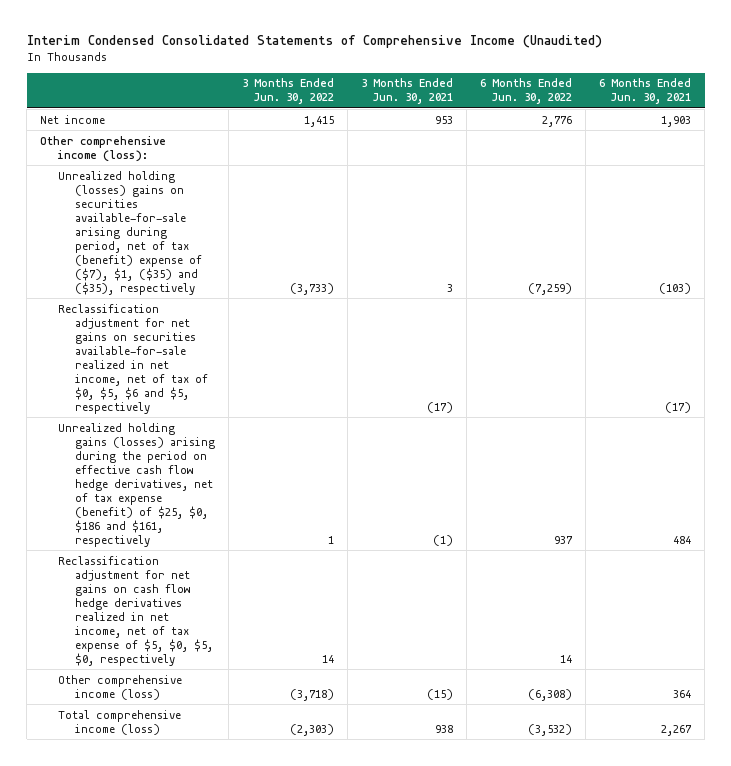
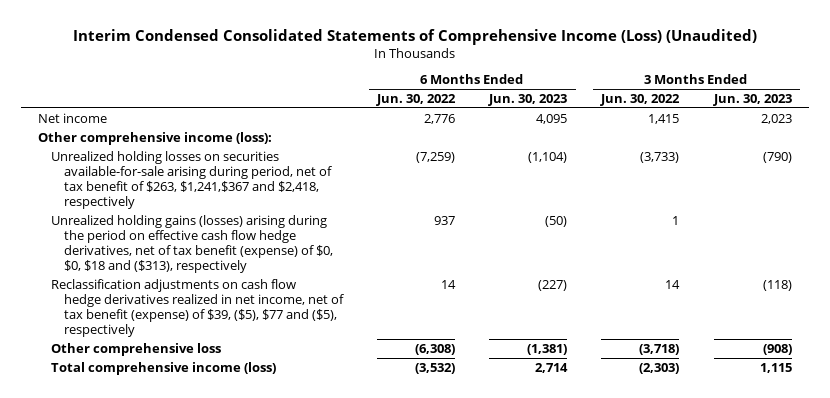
- Interim Condensed Consolidated Statements of Comprehensive Income (Unaudited)
+ Interim Condensed Consolidated Statements of Comprehensive Income (Loss) (Unaudited)
- | 3 Months Ended Jun. 30, 2022 | 3 Months Ended Jun. 30, 2021 | 6 Months Ended Jun. 30, 2022 | 6 Months Ended Jun. 30, 2021
+ | 6 Months Ended Jun. 30, 2022 | 6 Months Ended Jun. 30, 2023 | 3 Months Ended Jun. 30, 2022 | 3 Months Ended Jun. 30, 2023
- Unrealized holding (losses) gains on securities available-for-sale arising during period, net of tax (benefit) expense of ($7), $1, ($35) and ($35), respectively | (3,733) | 3 | (7,259) | (103)
- Reclassification adjustment for net gains on securities available-for-sale realized in net income, net of tax of $0, $5, $6 and $5, respectively | | (17) | | (17)
- Unrealized holding gains (losses) arising during the period on effective cash flow hedge derivatives, net of tax expense (benefit) of $25, $0, $186 and $161, respectively | 1 | (1) | 937 | 484
- Reclassification adjustment for net gains on cash flow hedge derivatives realized in net income, net of tax expense of $5, $0, $5, $0, respectively | 14 | | 14 |
- Other comprehensive income (loss) | (3,718) | (15) | (6,308) | 364
+ Unrealized holding losses on securities available-for-sale arising during period, net of tax benefit of $263, $1,241,$367 and $2,418, respectively | (7,259) | (1,104) | (3,733) | (790)
+ Unrealized holding gains (losses) arising during the period on effective cash flow hedge derivatives, net of tax benefit (expense) of $0, $0, $18 and ($313), respectively | 937 | (50) | 1 |
+ Reclassification adjustments on cash flow hedge derivatives realized in net income, net of tax benefit (expense) of $39, ($5), $77 and ($5), respectively | 14 | (227) | 14 | (118)
+ Other comprehensive loss | (6,308) | (1,381) | (3,718) | (908)

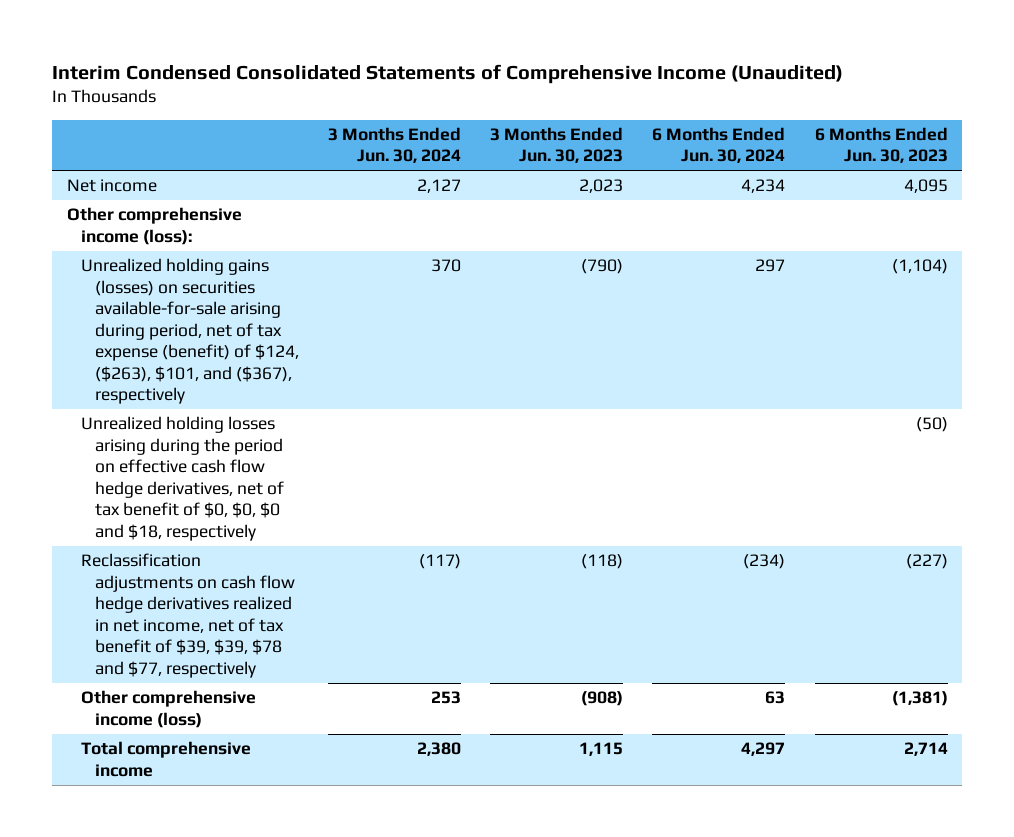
- Interim Condensed Consolidated Statements of Comprehensive Income (Loss) (Unaudited)
+ Interim Condensed Consolidated Statements of Comprehensive Income (Unaudited)
- | 6 Months Ended Jun. 30, 2022 | 6 Months Ended Jun. 30, 2023 | 3 Months Ended Jun. 30, 2022 | 3 Months Ended Jun. 30, 2023
+ | 3 Months Ended Jun. 30, 2024 | 3 Months Ended Jun. 30, 2023 | 6 Months Ended Jun. 30, 2024 | 6 Months Ended Jun. 30, 2023
- Unrealized holding losses on securities available-for-sale arising during period, net of tax benefit of $263, $1,241,$367 and $2,418, respectively | (7,259) | (1,104) | (3,733) | (790)
- Unrealized holding gains (losses) arising during the period on effective cash flow hedge derivatives, net of tax benefit (expense) of $0, $0, $18 and ($313), respectively | 937 | (50) | 1 |
- Reclassification adjustments on cash flow hedge derivatives realized in net income, net of tax benefit (expense) of $39, ($5), $77 and ($5), respectively | 14 | (227) | 14 | (118)
- Other comprehensive loss | (6,308) | (1,381) | (3,718) | (908)
- Total comprehensive income (loss) | (3,532) | 2,714 | (2,303) | 1,115
+ Unrealized holding gains (losses) on securities available-for-sale arising during period, net of tax expense (benefit) of $124, ($263), $101, and ($367), respectively | 370 | (790) | 297 | (1,104)
+ Unrealized holding losses arising during the period on effective cash flow hedge derivatives, net of tax benefit of $0, $0, $0 and $18, respectively | | | | (50)
+ Reclassification adjustments on cash flow hedge derivatives realized in net income, net of tax benefit of $39, $39, $78 and $77, respectively | (117) | (118) | (234) | (227)
+ Other comprehensive income (loss) | 253 | (908) | 63 | (1,381)
+ Total comprehensive income | 2,380 | 1,115 | 4,297 | 2,714

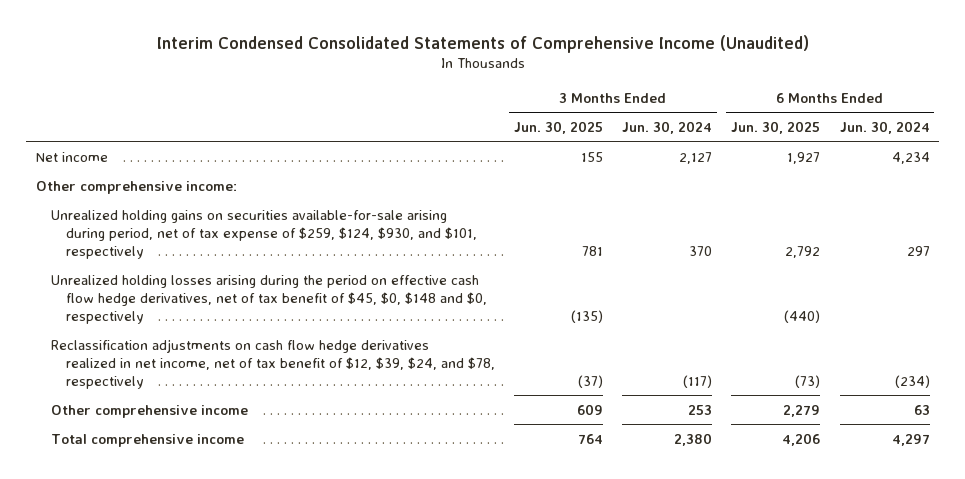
- | 3 Months Ended Jun. 30, 2024 | 3 Months Ended Jun. 30, 2023 | 6 Months Ended Jun. 30, 2024 | 6 Months Ended Jun. 30, 2023
+ | 3 Months Ended Jun. 30, 2025 | 3 Months Ended Jun. 30, 2024 | 6 Months Ended Jun. 30, 2025 | 6 Months Ended Jun. 30, 2024
- Other comprehensive income (loss):
- Unrealized holding gains (losses) on securities available-for-sale arising during period, net of tax expense (benefit) of $124, ($263), $101, and ($367), respectively | 370 | (790) | 297 | (1,104)
- Unrealized holding losses arising during the period on effective cash flow hedge derivatives, net of tax benefit of $0, $0, $0 and $18, respectively | | | | (50)
- Reclassification adjustments on cash flow hedge derivatives realized in net income, net of tax benefit of $39, $39, $78 and $77, respectively | (117) | (118) | (234) | (227)
- Other comprehensive income (loss) | 253 | (908) | 63 | (1,381)
+ Other comprehensive income:
+ Unrealized holding gains on securities available-for-sale arising during period, net of tax expense of $259, $124, $930, and $101, respectively | 781 | 370 | 2,792 | 297
+ Unrealized holding losses arising during the period on effective cash flow hedge derivatives, net of tax benefit of $45, $0, $148 and $0, respectively | (135) | | (440) |
+ Reclassification adjustments on cash flow hedge derivatives realized in net income, net of tax benefit of $12, $39, $24, and $78, respectively | (37) | (117) | (73) | (234)
+ Other comprehensive income | 609 | 253 | 2,279 | 63

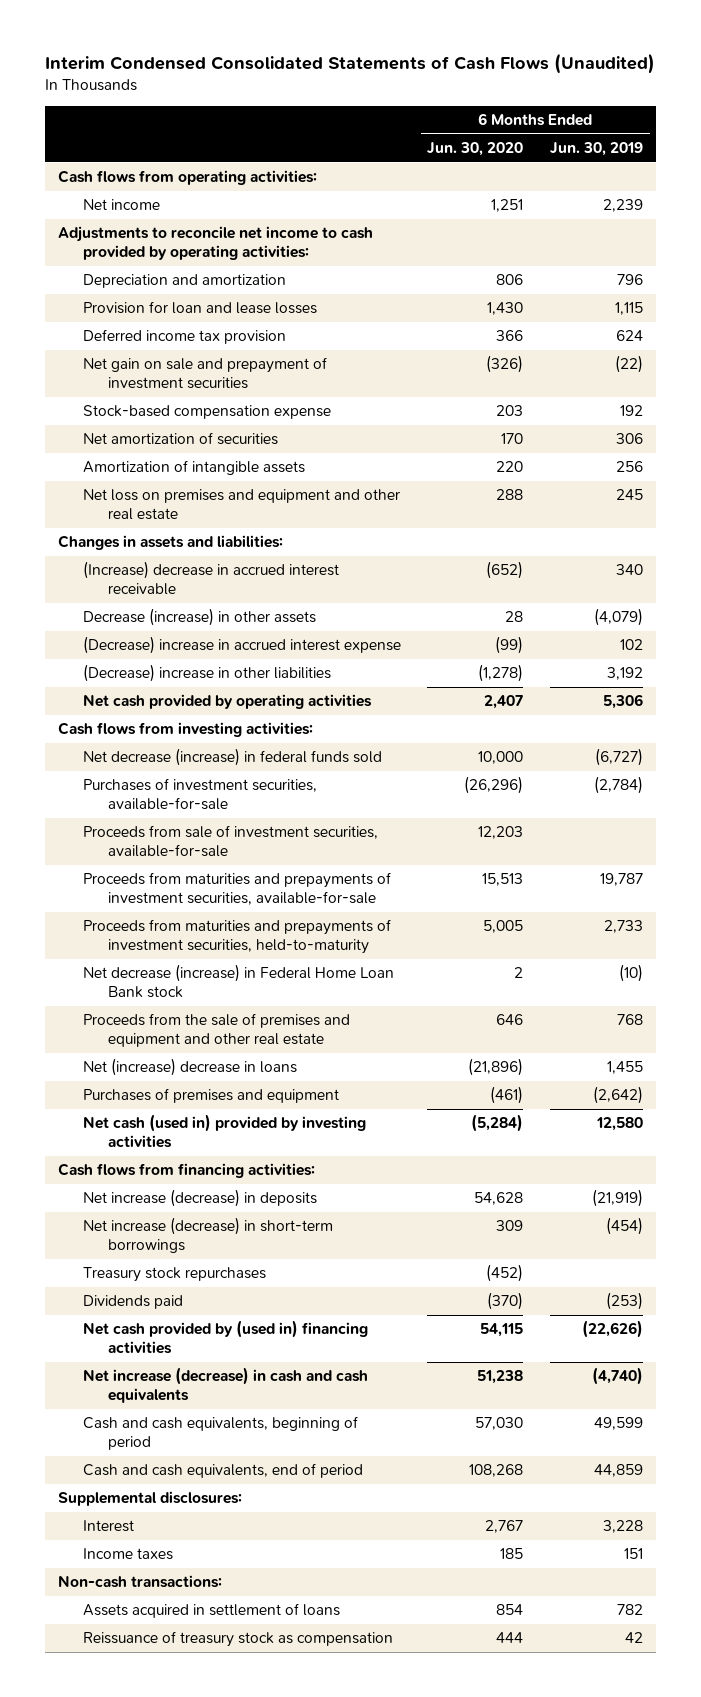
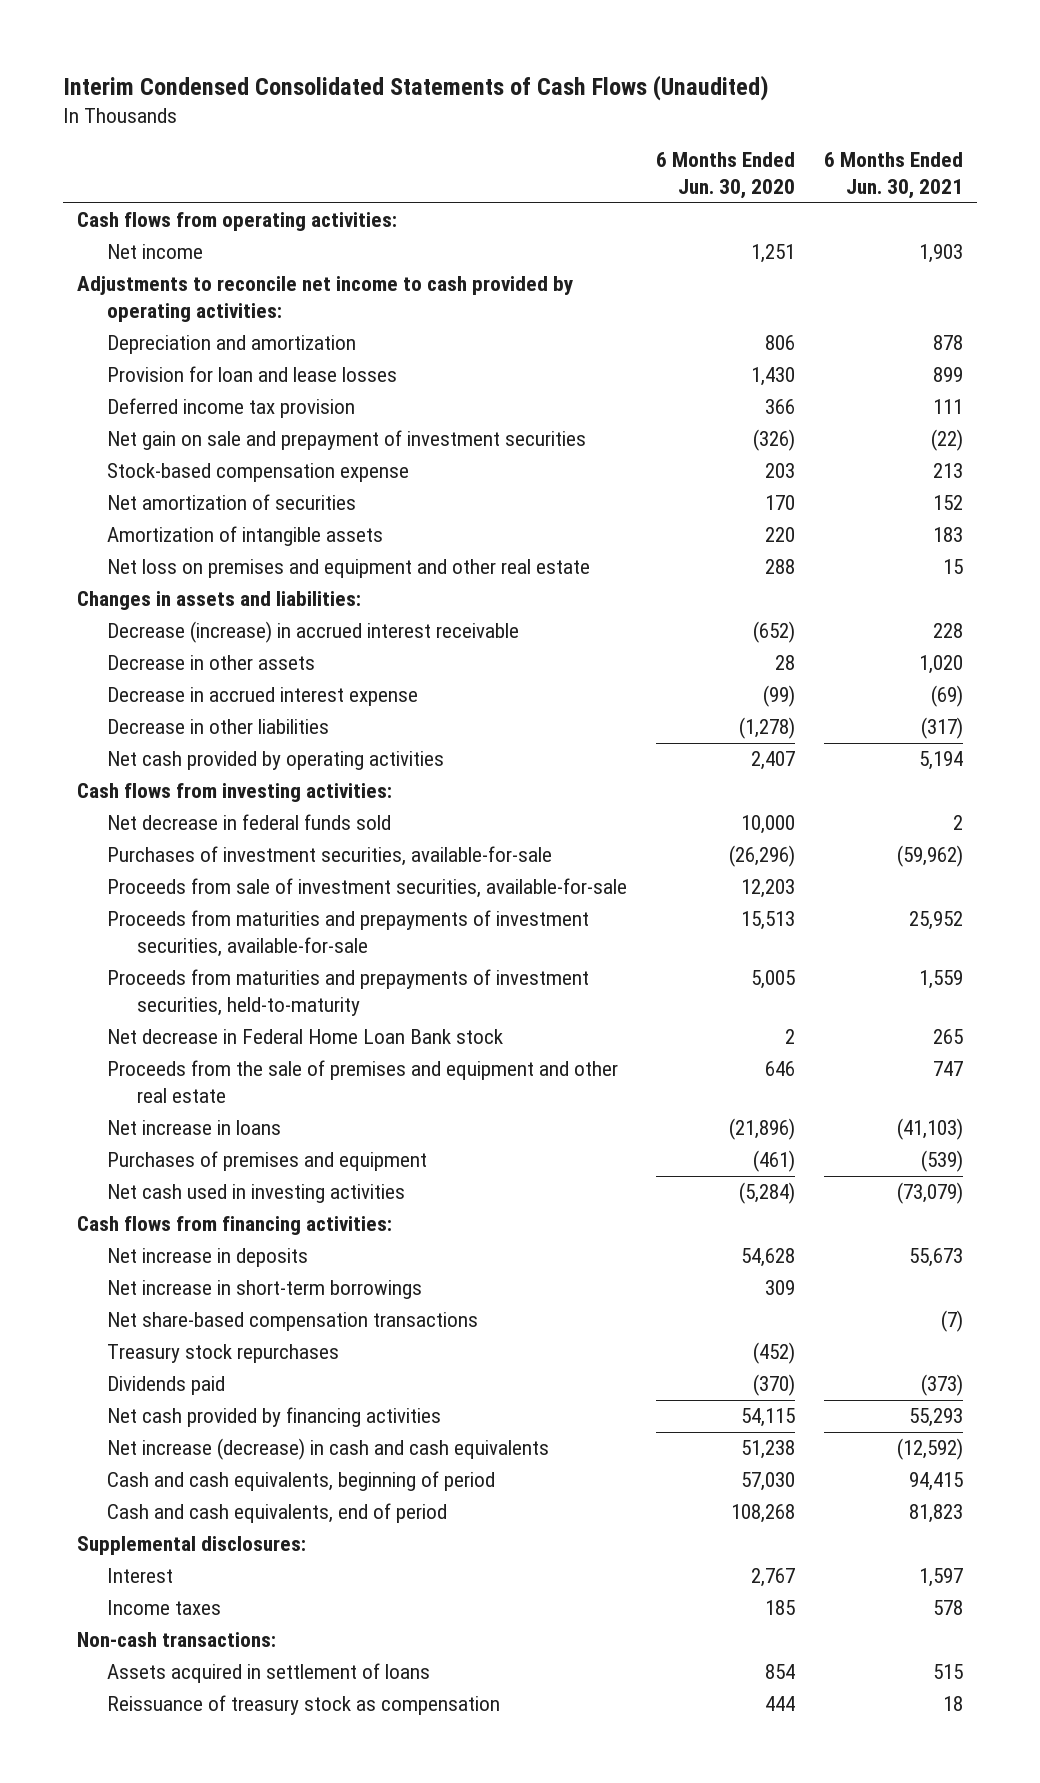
- | 6 Months Ended Jun. 30, 2020 | 6 Months Ended Jun. 30, 2019
+ | 6 Months Ended Jun. 30, 2020 | 6 Months Ended Jun. 30, 2021
- (Increase) decrease in accrued interest receivable | (652) | 340
- Decrease (increase) in other assets | 28 | (4,079)
- (Decrease) increase in accrued interest expense | (99) | 102
- (Decrease) increase in other liabilities | (1,278) | 3,192
+ Decrease (increase) in accrued interest receivable | (652) | 228
+ Decrease in other assets | 28 | 1,020
+ Decrease in accrued interest expense | (99) | (69)
+ Decrease in other liabilities | (1,278) | (317)
- Net decrease (increase) in federal funds sold | 10,000 | (6,727)
+ Net decrease in federal funds sold | 10,000 | 2
- Net decrease (increase) in Federal Home Loan Bank stock | 2 | (10)
+ Net decrease in Federal Home Loan Bank stock | 2 | 265
- Net (increase) decrease in loans | (21,896) | 1,455
+ Net increase in loans | (21,896) | (41,103)
- Net cash (used in) provided by investing activities | (5,284) | 12,580
+ Net cash used in investing activities | (5,284) | (73,079)
- Net increase (decrease) in deposits | 54,628 | (21,919)
- Net increase (decrease) in short-term borrowings | 309 | (454)
+ Net increase in deposits | 54,628 | 55,673
+ Net increase in short-term borrowings | 309 |
+ Net share-based compensation transactions | | (7)
- Net cash provided by (used in) financing activities | 54,115 | (22,626)
+ Net cash provided by financing activities | 54,115 | 55,293

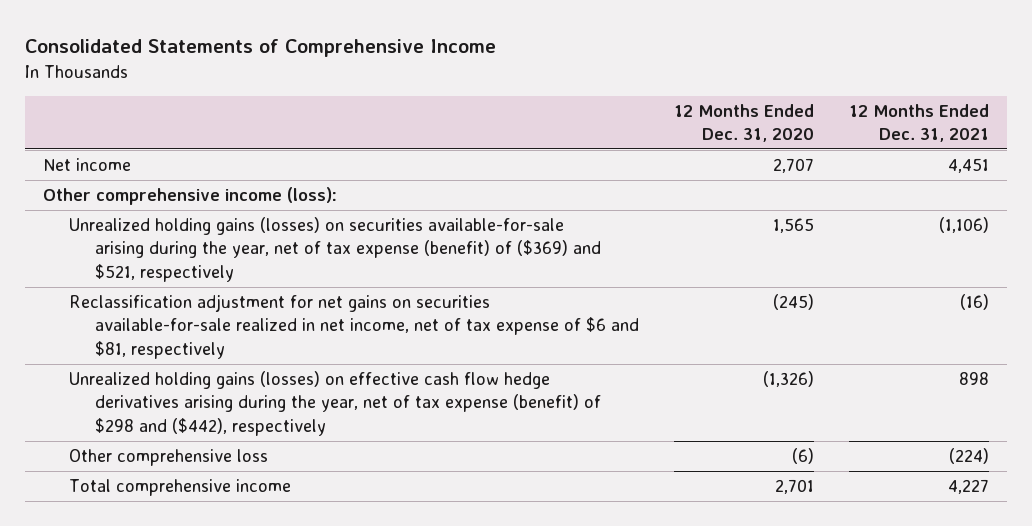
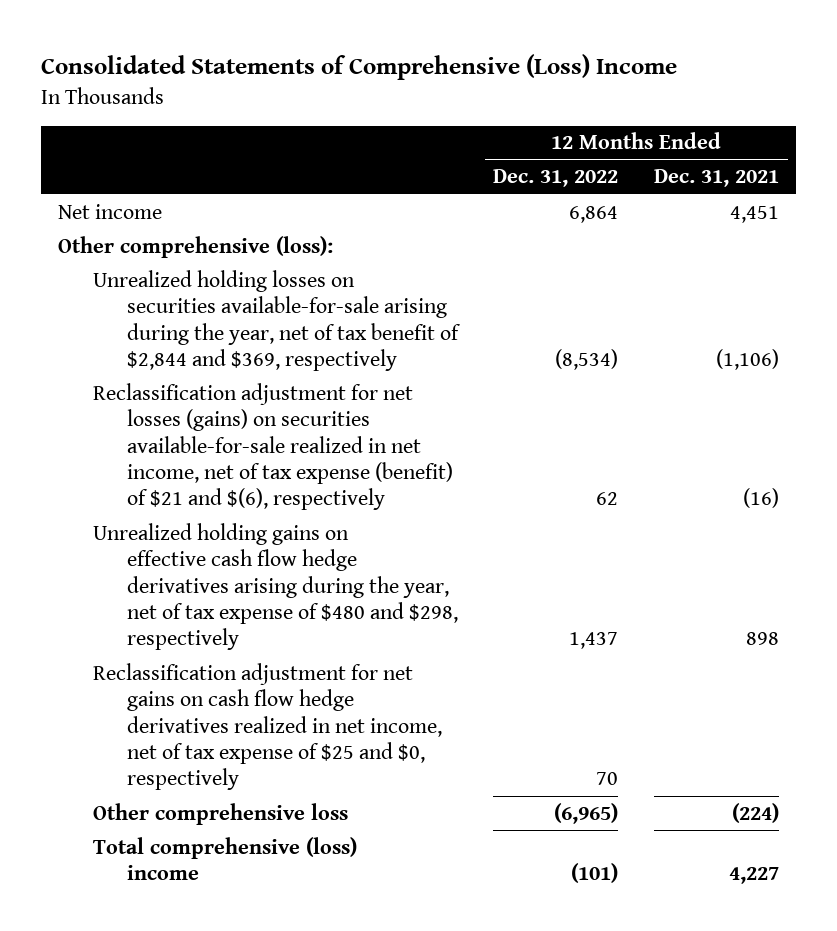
- Consolidated Statements of Comprehensive Income
+ Consolidated Statements of Comprehensive (Loss) Income
- | 12 Months Ended Dec. 31, 2020 | 12 Months Ended Dec. 31, 2021
+ | 12 Months Ended Dec. 31, 2022 | 12 Months Ended Dec. 31, 2021
- Other comprehensive income (loss):
- Unrealized holding gains (losses) on securities available-for-sale arising during the year, net of tax expense (benefit) of ($369) and $521, respectively | 1,565 | (1,106)
- Reclassification adjustment for net gains on securities available-for-sale realized in net income, net of tax expense of $6 and $81, respectively | (245) | (16)
- Unrealized holding gains (losses) on effective cash flow hedge derivatives arising during the year, net of tax expense (benefit) of $298 and ($442), respectively | (1,326) | 898
+ Other comprehensive (loss):
+ Unrealized holding losses on securities available-for-sale arising during the year, net of tax benefit of $2,844 and $369, respectively | (8,534) | (1,106)
+ Reclassification adjustment for net losses (gains) on securities available-for-sale realized in net income, net of tax expense (benefit) of $21 and $(6), respectively | 62 | (16)
+ Unrealized holding gains on effective cash flow hedge derivatives arising during the year, net of tax expense of $480 and $298, respectively | 1,437 | 898
+ Reclassification adjustment for net gains on cash flow hedge derivatives realized in net income, net of tax expense of $25 and $0, respectively | 70 |
- Total comprehensive income | 2,701 | 4,227
+ Total comprehensive (loss) income | (101) | 4,227

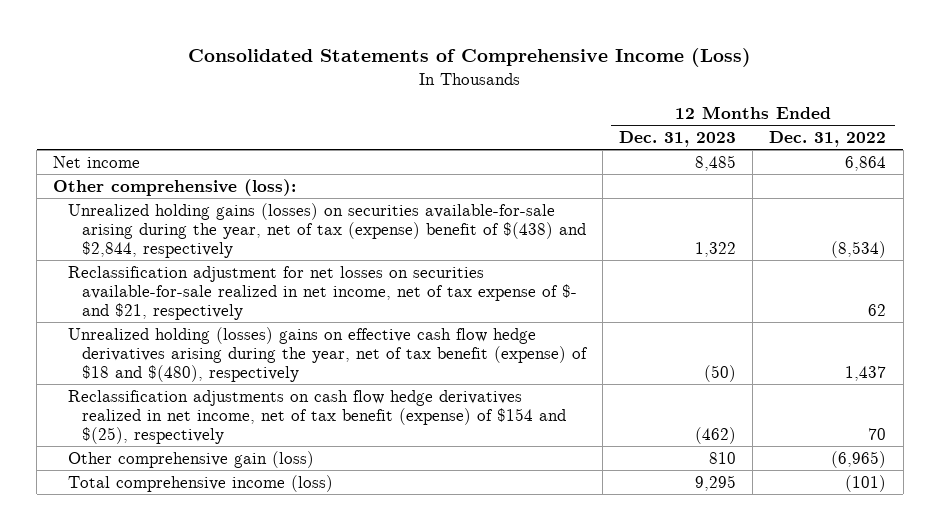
- Consolidated Statements of Comprehensive (Loss) Income
+ Consolidated Statements of Comprehensive Income (Loss)
- | 12 Months Ended Dec. 31, 2022 | 12 Months Ended Dec. 31, 2021
+ | 12 Months Ended Dec. 31, 2023 | 12 Months Ended Dec. 31, 2022
- Unrealized holding losses on securities available-for-sale arising during the year, net of tax benefit of $2,844 and $369, respectively | (8,534) | (1,106)
- Reclassification adjustment for net losses (gains) on securities available-for-sale realized in net income, net of tax expense (benefit) of $21 and $(6), respectively | 62 | (16)
- Unrealized holding gains on effective cash flow hedge derivatives arising during the year, net of tax expense of $480 and $298, respectively | 1,437 | 898
- Reclassification adjustment for net gains on cash flow hedge derivatives realized in net income, net of tax expense of $25 and $0, respectively | 70 |
- Other comprehensive loss | (6,965) | (224)
- Total comprehensive (loss) income | (101) | 4,227
+ Unrealized holding gains (losses) on securities available-for-sale arising during the year, net of tax (expense) benefit of $(438) and $2,844, respectively | 1,322 | (8,534)
+ Reclassification adjustment for net losses on securities available-for-sale realized in net income, net of tax expense of $- and $21, respectively | | 62
+ Unrealized holding (losses) gains on effective cash flow hedge derivatives arising during the year, net of tax benefit (expense) of $18 and $(480), respectively | (50) | 1,437
+ Reclassification adjustments on cash flow hedge derivatives realized in net income, net of tax benefit (expense) of $154 and $(25), respectively | (462) | 70
+ Other comprehensive gain (loss) | 810 | (6,965)
+ Total comprehensive income (loss) | 9,295 | (101)

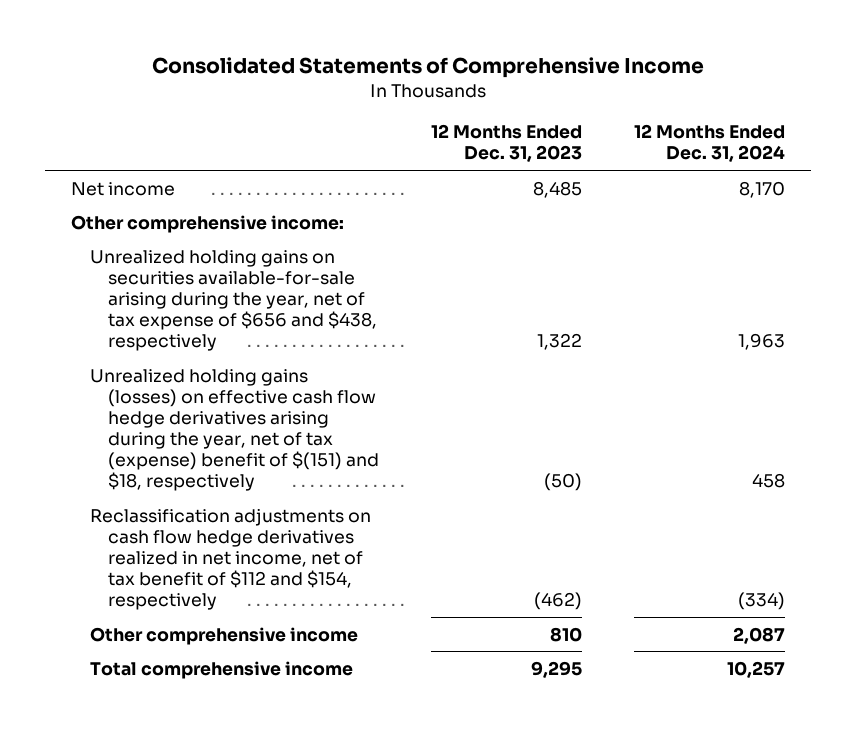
- Consolidated Statements of Comprehensive Income (Loss)
+ Consolidated Statements of Comprehensive Income
- | 12 Months Ended Dec. 31, 2023 | 12 Months Ended Dec. 31, 2022
+ | 12 Months Ended Dec. 31, 2023 | 12 Months Ended Dec. 31, 2024
- Other comprehensive (loss):
- Unrealized holding gains (losses) on securities available-for-sale arising during the year, net of tax (expense) benefit of $(438) and $2,844, respectively | 1,322 | (8,534)
- Reclassification adjustment for net losses on securities available-for-sale realized in net income, net of tax expense of $- and $21, respectively | | 62
- Unrealized holding (losses) gains on effective cash flow hedge derivatives arising during the year, net of tax benefit (expense) of $18 and $(480), respectively | (50) | 1,437
- Reclassification adjustments on cash flow hedge derivatives realized in net income, net of tax benefit (expense) of $154 and $(25), respectively | (462) | 70
- Other comprehensive gain (loss) | 810 | (6,965)
- Total comprehensive income (loss) | 9,295 | (101)
+ Other comprehensive income:
+ Unrealized holding gains on securities available-for-sale arising during the year, net of tax expense of $656 and $438, respectively | 1,322 | 1,963
+ Unrealized holding gains (losses) on effective cash flow hedge derivatives arising during the year, net of tax (expense) benefit of $(151) and $18, respectively | (50) | 458
+ Reclassification adjustments on cash flow hedge derivatives realized in net income, net of tax benefit of $112 and $154, respectively | (462) | (334)
+ Other comprehensive income | 810 | 2,087
+ Total comprehensive income | 9,295 | 10,257

